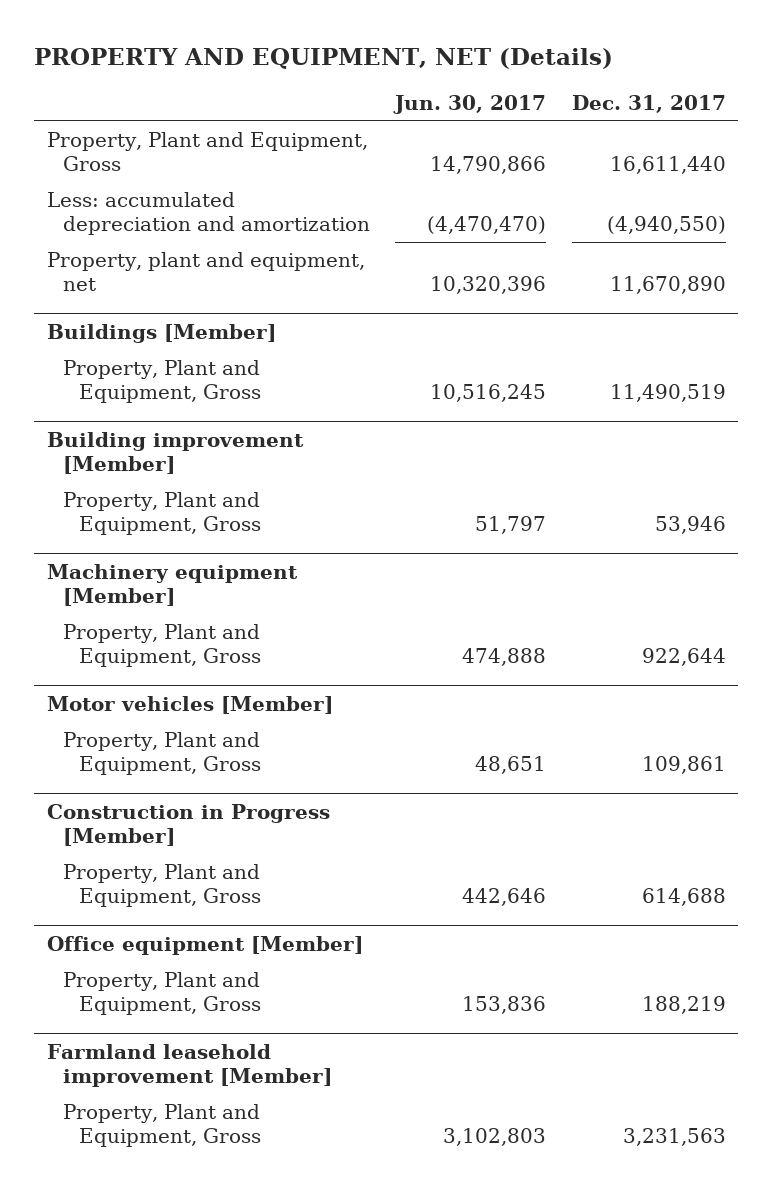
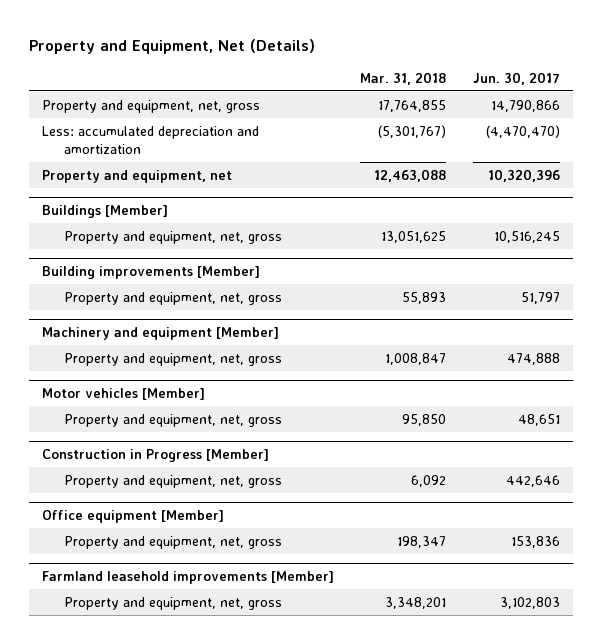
- PROPERTY AND EQUIPMENT, NET (Details)
+ Property and Equipment, Net (Details)
- | Jun. 30, 2017 | Dec. 31, 2017
+ | Mar. 31, 2018 | Jun. 30, 2017
- Property, Plant and Equipment, Gross | 14,790,866 | 16,611,440
+ Property and equipment, net, gross | 17,764,855 | 14,790,866
- Property, plant and equipment, net | 10,320,396 | 11,670,890
+ Property and equipment, net | 12,463,088 | 10,320,396
@ Buildings [Member]
- Property, Plant and Equipment, Gross | 10,516,245 | 11,490,519
- Building improvement [Member]
- Property, Plant and Equipment, Gross | 51,797 | 53,946
- Machinery equipment [Member]
- Property, Plant and Equipment, Gross | 474,888 | 922,644
@ Buildings [Member]
+ Property and equipment, net, gross | 13,051,625 | 10,516,245
+ Building improvements [Member]
+ Property and equipment, net, gross | 55,893 | 51,797
+ Machinery and equipment [Member]
+ Property and equipment, net, gross | 1,008,847 | 474,888
@ Motor vehicles [Member]
- Property, Plant and Equipment, Gross | 48,651 | 109,861
+ Property and equipment, net, gross | 95,850 | 48,651
@ Construction in Progress [Member]
- Property, Plant and Equipment, Gross | 442,646 | 614,688
+ Property and equipment, net, gross | 6,092 | 442,646
@ Office equipment [Member]
- Property, Plant and Equipment, Gross | 153,836 | 188,219
- Farmland leasehold improvement [Member]
- Property, Plant and Equipment, Gross | 3,102,803 | 3,231,563
@ Office equipment [Member]
+ Property and equipment, net, gross | 198,347 | 153,836
+ Farmland leasehold improvements [Member]
+ Property and equipment, net, gross | 3,348,201 | 3,102,803

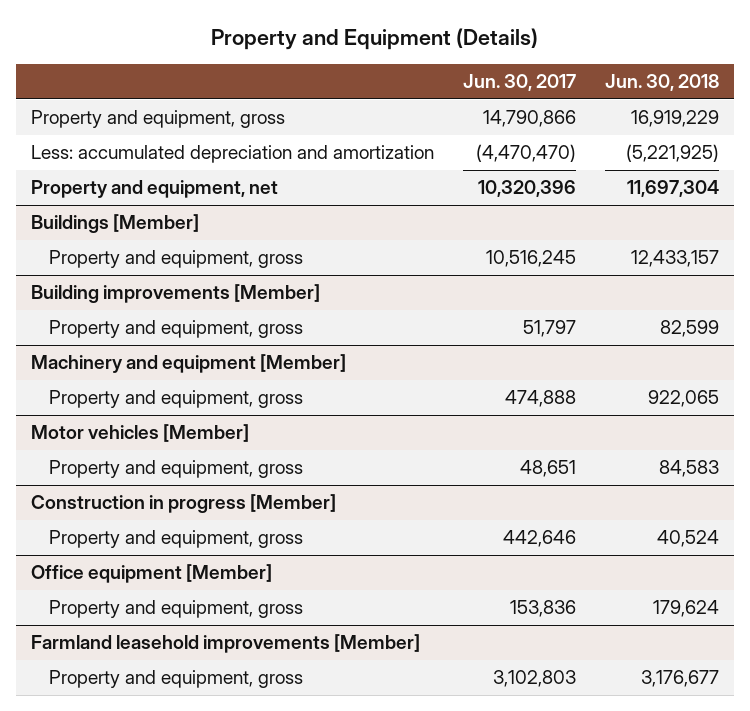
- Property and Equipment, Net (Details)
+ Property and Equipment (Details)
- | Mar. 31, 2018 | Jun. 30, 2017
+ | Jun. 30, 2017 | Jun. 30, 2018
- Property and equipment, net, gross | 17,764,855 | 14,790,866
+ Property and equipment, gross | 14,790,866 | 16,919,229
@ Buildings [Member]
- Property and equipment, net, gross | 13,051,625 | 10,516,245
+ Property and equipment, gross | 10,516,245 | 12,433,157
@ Building improvements [Member]
- Property and equipment, net, gross | 55,893 | 51,797
+ Property and equipment, gross | 51,797 | 82,599
@ Machinery and equipment [Member]
- Property and equipment, net, gross | 1,008,847 | 474,888
+ Property and equipment, gross | 474,888 | 922,065
@ Motor vehicles [Member]
- Property and equipment, net, gross | 95,850 | 48,651
- Construction in Progress [Member]
- Property and equipment, net, gross | 6,092 | 442,646
@ Motor vehicles [Member]
+ Property and equipment, gross | 48,651 | 84,583
+ Construction in progress [Member]
+ Property and equipment, gross | 442,646 | 40,524
@ Office equipment [Member]
- Property and equipment, net, gross | 198,347 | 153,836
+ Property and equipment, gross | 153,836 | 179,624
@ Farmland leasehold improvements [Member]
- Property and equipment, net, gross | 3,348,201 | 3,102,803
+ Property and equipment, gross | 3,102,803 | 3,176,677

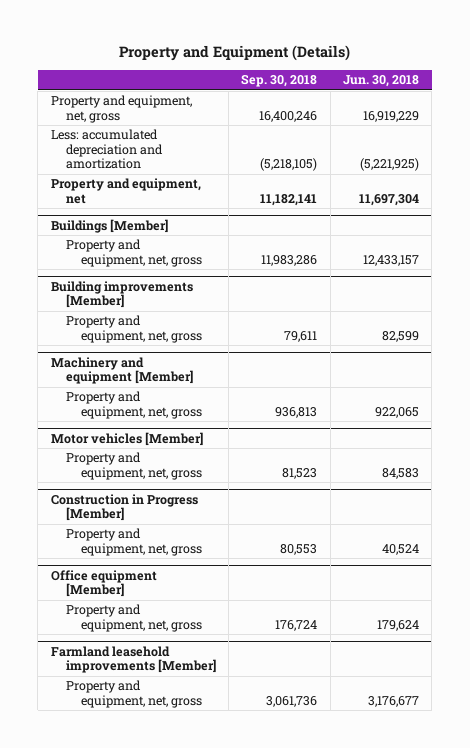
- | Jun. 30, 2017 | Jun. 30, 2018
+ | Sep. 30, 2018 | Jun. 30, 2018
- Property and equipment, gross | 14,790,866 | 16,919,229
+ Property and equipment, net, gross | 16,400,246 | 16,919,229
@ Buildings [Member]
- Property and equipment, gross | 10,516,245 | 12,433,157
+ Property and equipment, net, gross | 11,983,286 | 12,433,157
@ Building improvements [Member]
- Property and equipment, gross | 51,797 | 82,599
+ Property and equipment, net, gross | 79,611 | 82,599
@ Machinery and equipment [Member]
- Property and equipment, gross | 474,888 | 922,065
+ Property and equipment, net, gross | 936,813 | 922,065
@ Motor vehicles [Member]
- Property and equipment, gross | 48,651 | 84,583
- Construction in progress [Member]
- Property and equipment, gross | 442,646 | 40,524
@ Motor vehicles [Member]
+ Property and equipment, net, gross | 81,523 | 84,583
+ Construction in Progress [Member]
+ Property and equipment, net, gross | 80,553 | 40,524
@ Office equipment [Member]
- Property and equipment, gross | 153,836 | 179,624
+ Property and equipment, net, gross | 176,724 | 179,624
@ Farmland leasehold improvements [Member]
- Property and equipment, gross | 3,102,803 | 3,176,677
+ Property and equipment, net, gross | 3,061,736 | 3,176,677

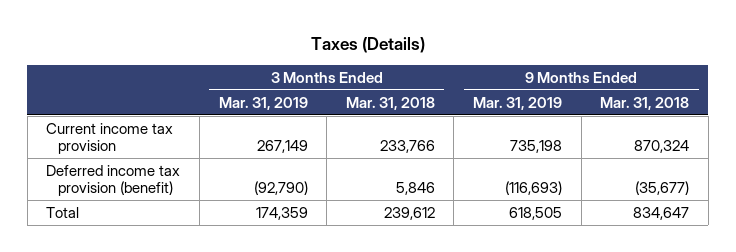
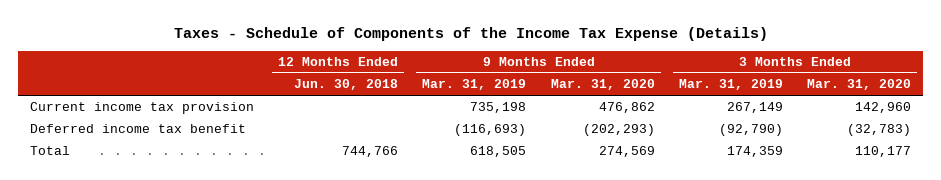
- Taxes (Details)
+ Taxes - Schedule of Components of the Income Tax Expense (Details)
- | 3 Months Ended Mar. 31, 2019 | 3 Months Ended Mar. 31, 2018 | 9 Months Ended Mar. 31, 2019 | 9 Months Ended Mar. 31, 2018
+ | 12 Months Ended Jun. 30, 2018 | 9 Months Ended Mar. 31, 2019 | 9 Months Ended Mar. 31, 2020 | 3 Months Ended Mar. 31, 2019 | 3 Months Ended Mar. 31, 2020
- Deferred income tax provision (benefit) | (92,790) | 5,846 | (116,693) | (35,677)
+ Deferred income tax benefit | | (116,693) | (202,293) | (92,790) | (32,783)

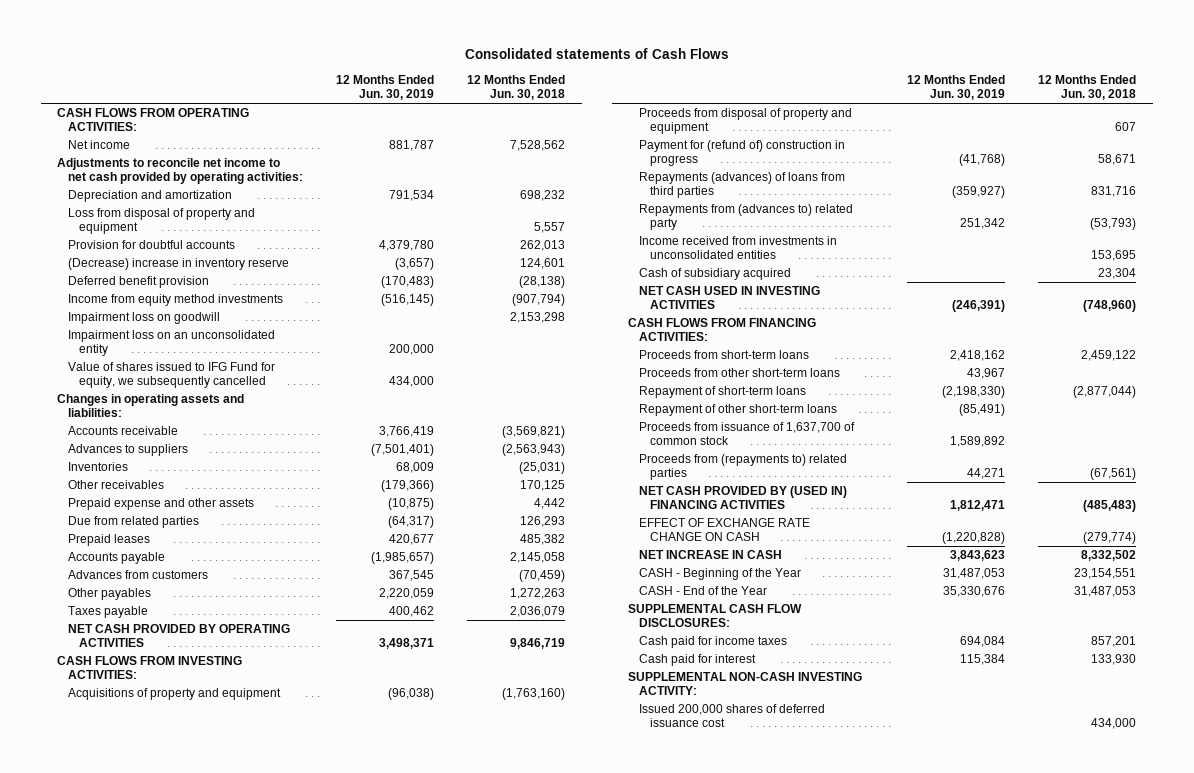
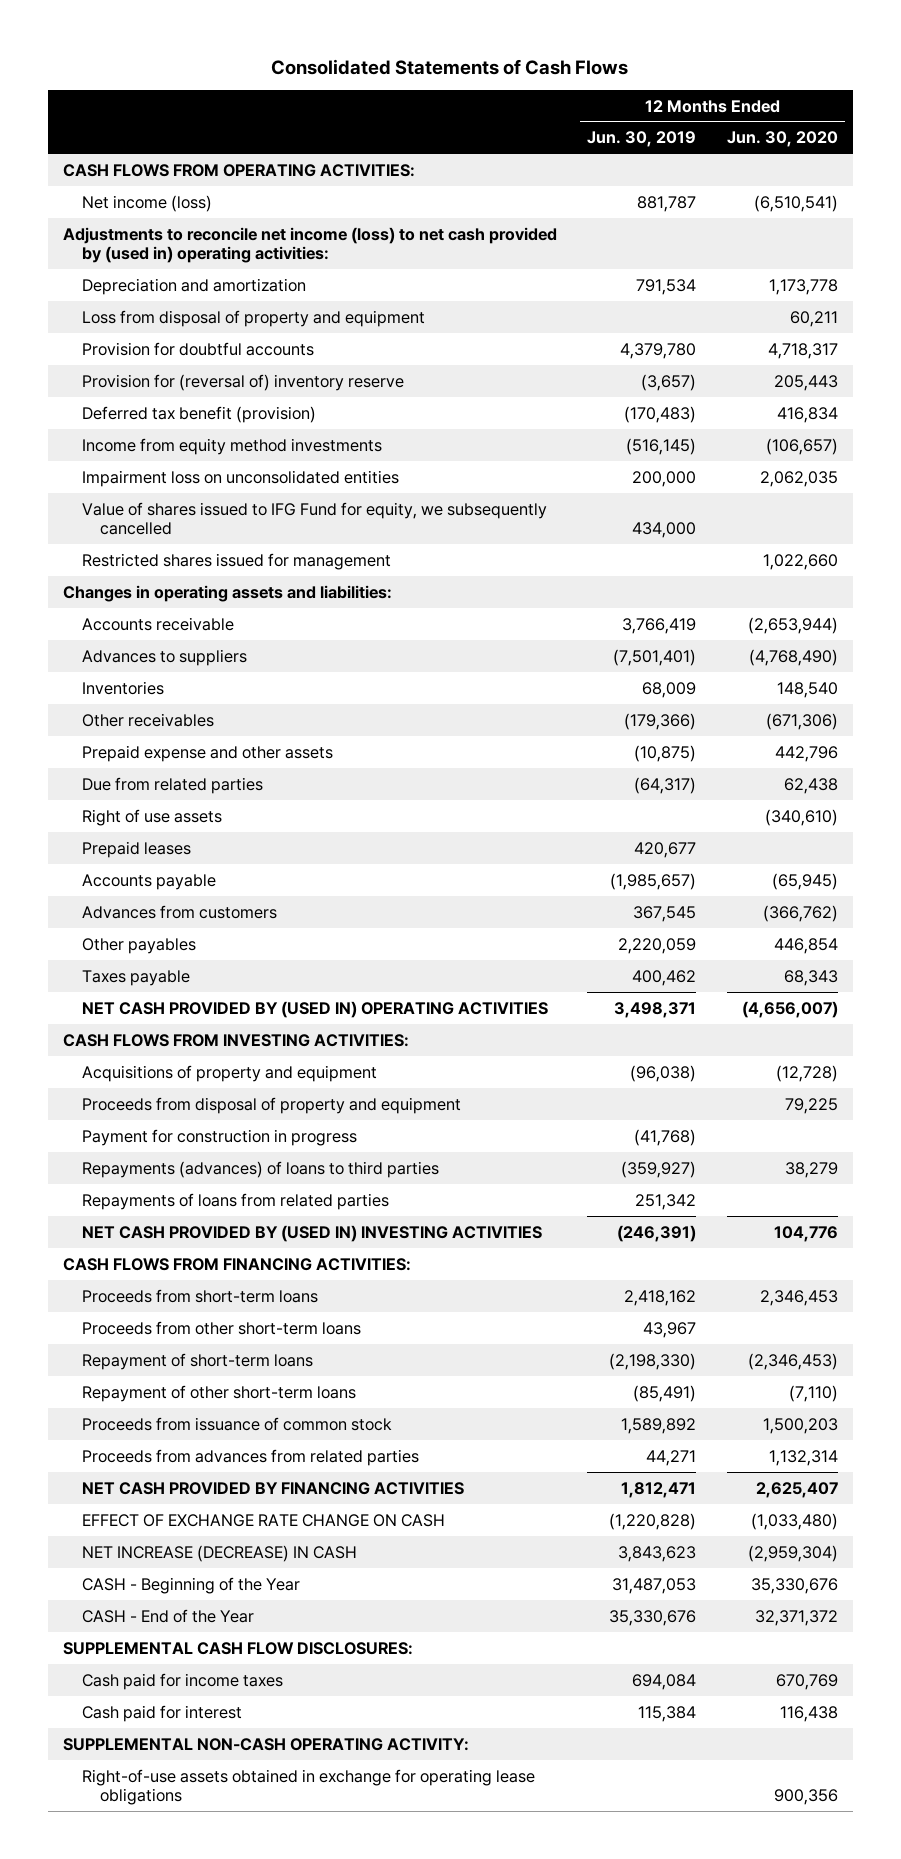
- Consolidated statements of Cash Flows
+ Consolidated Statements of Cash Flows
- | 12 Months Ended Jun. 30, 2019 | 12 Months Ended Jun. 30, 2018
+ | 12 Months Ended Jun. 30, 2019 | 12 Months Ended Jun. 30, 2020
- Net income | 881,787 | 7,528,562
- Adjustments to reconcile net income to net cash provided by operating activities:
+ Net income (loss) | 881,787 | (6,510,541)
+ Adjustments to reconcile net income (loss) to net cash provided by (used in) operating activities:
- (Decrease) increase in inventory reserve | (3,657) | 124,601
- Deferred benefit provision | (170,483) | (28,138)
+ Provision for (reversal of) inventory reserve | (3,657) | 205,443
+ Deferred tax benefit (provision) | (170,483) | 416,834
- Impairment loss on goodwill | | 2,153,298
- Impairment loss on an unconsolidated entity | 200,000 |
+ Impairment loss on unconsolidated entities | 200,000 | 2,062,035
+ Restricted shares issued for management | | 1,022,660
+ Right of use assets | | (340,610)
- NET CASH PROVIDED BY OPERATING ACTIVITIES | 3,498,371 | 9,846,719
+ NET CASH PROVIDED BY (USED IN) OPERATING ACTIVITIES | 3,498,371 | (4,656,007)
- Payment for (refund of) construction in progress | (41,768) | 58,671
- Repayments (advances) of loans from third parties | (359,927) | 831,716
- Repayments from (advances to) related party | 251,342 | (53,793)
- Income received from investments in unconsolidated entities | | 153,695
- Cash of subsidiary acquired | | 23,304
- NET CASH USED IN INVESTING ACTIVITIES | (246,391) | (748,960)
+ Payment for construction in progress | (41,768) |
+ Repayments (advances) of loans to third parties | (359,927) | 38,279
+ Repayments of loans from related parties | 251,342 |
+ NET CASH PROVIDED BY (USED IN) INVESTING ACTIVITIES | (246,391) | 104,776
- Proceeds from issuance of 1,637,700 of common stock | 1,589,892 |
- Proceeds from (repayments to) related parties | 44,271 | (67,561)
- NET CASH PROVIDED BY (USED IN) FINANCING ACTIVITIES | 1,812,471 | (485,483)
+ Proceeds from issuance of common stock | 1,589,892 | 1,500,203
+ Proceeds from advances from related parties | 44,271 | 1,132,314
+ NET CASH PROVIDED BY FINANCING ACTIVITIES | 1,812,471 | 2,625,407
- NET INCREASE IN CASH | 3,843,623 | 8,332,502
+ NET INCREASE (DECREASE) IN CASH | 3,843,623 | (2,959,304)
- SUPPLEMENTAL NON-CASH INVESTING ACTIVITY:
- Issued 200,000 shares of deferred issuance cost | | 434,000
+ SUPPLEMENTAL NON-CASH OPERATING ACTIVITY:
+ Right-of-use assets obtained in exchange for operating lease obligations | | 900,356

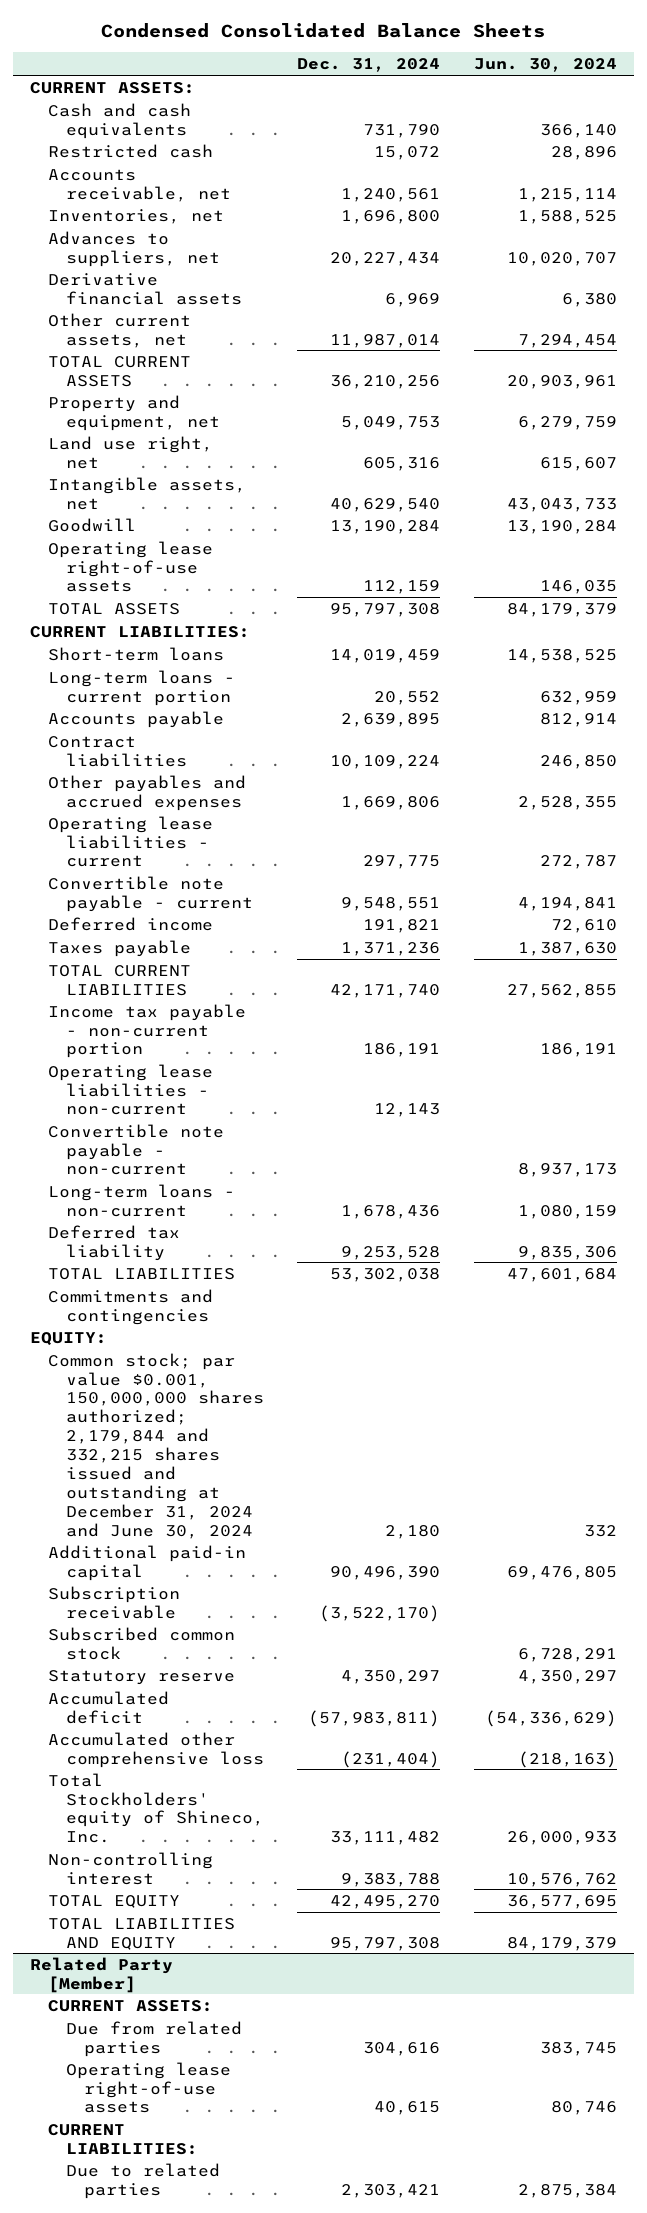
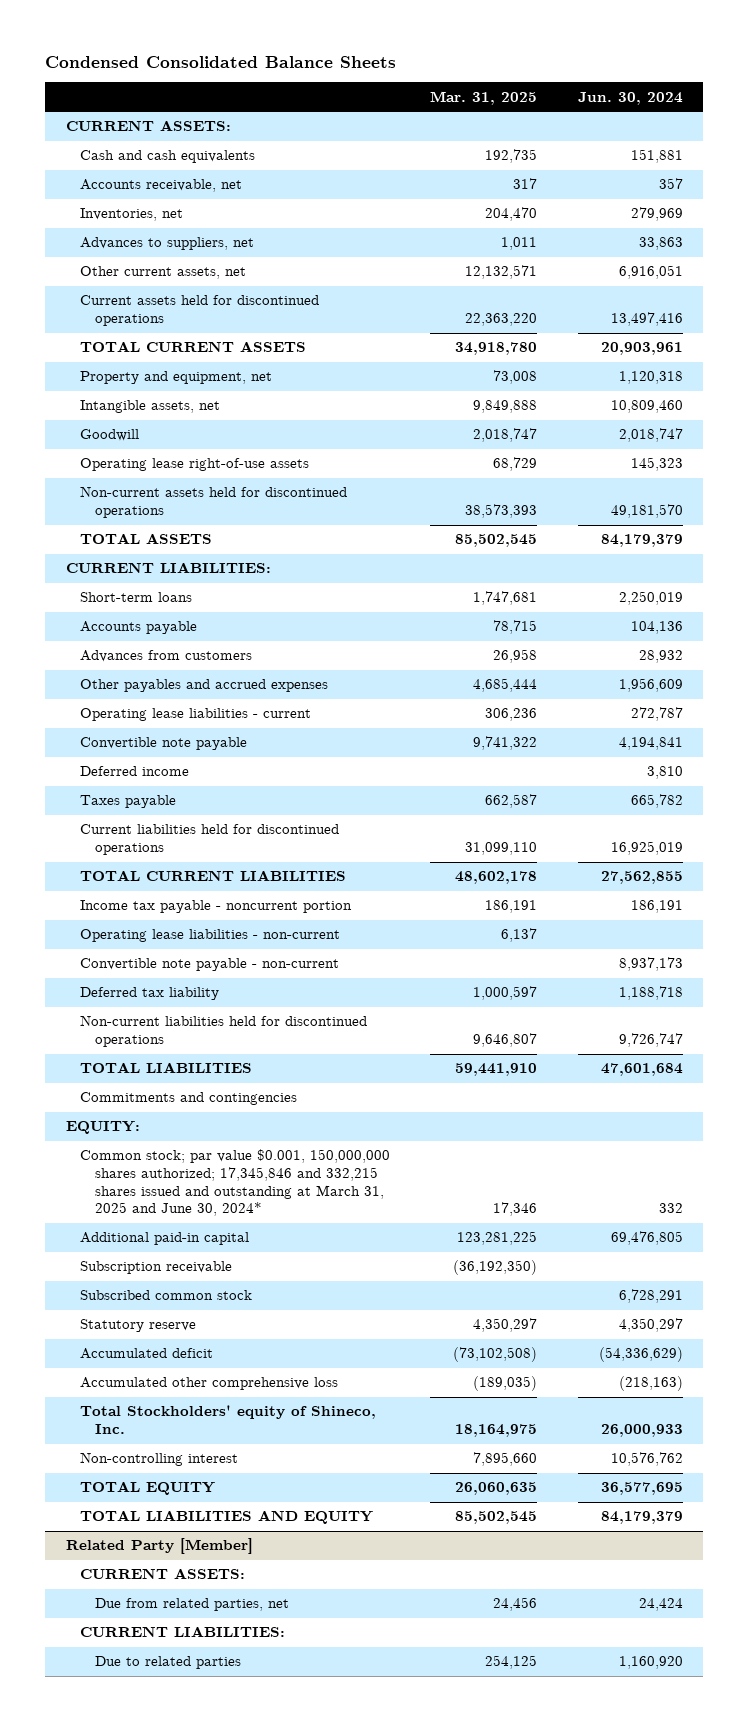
- | Dec. 31, 2024 | Jun. 30, 2024
+ | Mar. 31, 2025 | Jun. 30, 2024
- Cash and cash equivalents | 731,790 | 366,140
- Restricted cash | 15,072 | 28,896
- Accounts receivable, net | 1,240,561 | 1,215,114
- Inventories, net | 1,696,800 | 1,588,525
- Advances to suppliers, net | 20,227,434 | 10,020,707
- Derivative financial assets | 6,969 | 6,380
- Other current assets, net | 11,987,014 | 7,294,454
+ Cash and cash equivalents | 192,735 | 151,881
+ Accounts receivable, net | 317 | 357
+ Inventories, net | 204,470 | 279,969
+ Advances to suppliers, net | 1,011 | 33,863
+ Other current assets, net | 12,132,571 | 6,916,051
+ Current assets held for discontinued operations | 22,363,220 | 13,497,416
- Property and equipment, net | 5,049,753 | 6,279,759
- Land use right, net | 605,316 | 615,607
- Intangible assets, net | 40,629,540 | 43,043,733
- Goodwill | 13,190,284 | 13,190,284
- Operating lease right-of-use assets | 112,159 | 146,035
+ Property and equipment, net | 73,008 | 1,120,318
+ Intangible assets, net | 9,849,888 | 10,809,460
+ Goodwill | 2,018,747 | 2,018,747
+ Operating lease right-of-use assets | 68,729 | 145,323
+ Non-current assets held for discontinued operations | 38,573,393 | 49,181,570
- Short-term loans | 14,019,459 | 14,538,525
- Long-term loans - current portion | 20,552 | 632,959
- Accounts payable | 2,639,895 | 812,914
- Contract liabilities | 10,109,224 | 246,850
- Other payables and accrued expenses | 1,669,806 | 2,528,355
+ Short-term loans | 1,747,681 | 2,250,019
+ Accounts payable | 78,715 | 104,136
+ Advances from customers | 26,958 | 28,932
+ Other payables and accrued expenses | 4,685,444 | 1,956,609
- Convertible note payable - current | 9,548,551 | 4,194,841
- Deferred income | 191,821 | 72,610
- Taxes payable | 1,371,236 | 1,387,630
+ Convertible note payable | 9,741,322 | 4,194,841
+ Deferred income | | 3,810
+ Taxes payable | 662,587 | 665,782
+ Current liabilities held for discontinued operations | 31,099,110 | 16,925,019
- Income tax payable - non-current portion | 186,191 | 186,191
+ Income tax payable - noncurrent portion | 186,191 | 186,191
- Long-term loans - non-current | 1,678,436 | 1,080,159
- Deferred tax liability | 9,253,528 | 9,835,306
+ Deferred tax liability | 1,000,597 | 1,188,718
+ Non-current liabilities held for discontinued operations | 9,646,807 | 9,726,747
- Common stock; par value $0.001, 150,000,000 shares authorized; 2,179,844 and 332,215 shares issued and outstanding at December 31, 2024 and June 30, 2024 | 2,180 | 332
+ Common stock; par value $0.001, 150,000,000 shares authorized; 17,345,846 and 332,215 shares issued and outstanding at March 31, 2025 and June 30, 2024* | 17,346 | 332
@ Related Party [Member]
- Due from related parties | 304,616 | 383,745
- Operating lease right-of-use assets | 40,615 | 80,746
+ Due from related parties, net | 24,456 | 24,424
- Due to related parties | 2,303,421 | 2,875,384
+ Due to related parties | 254,125 | 1,160,920

